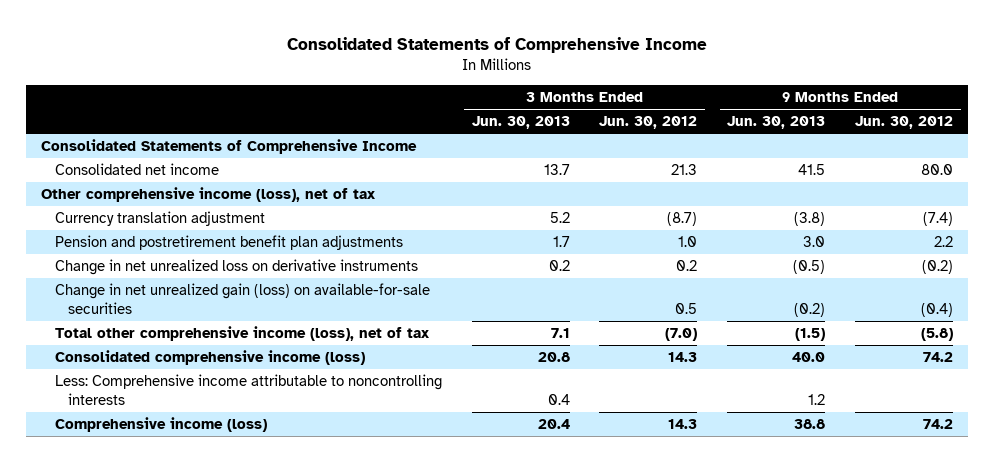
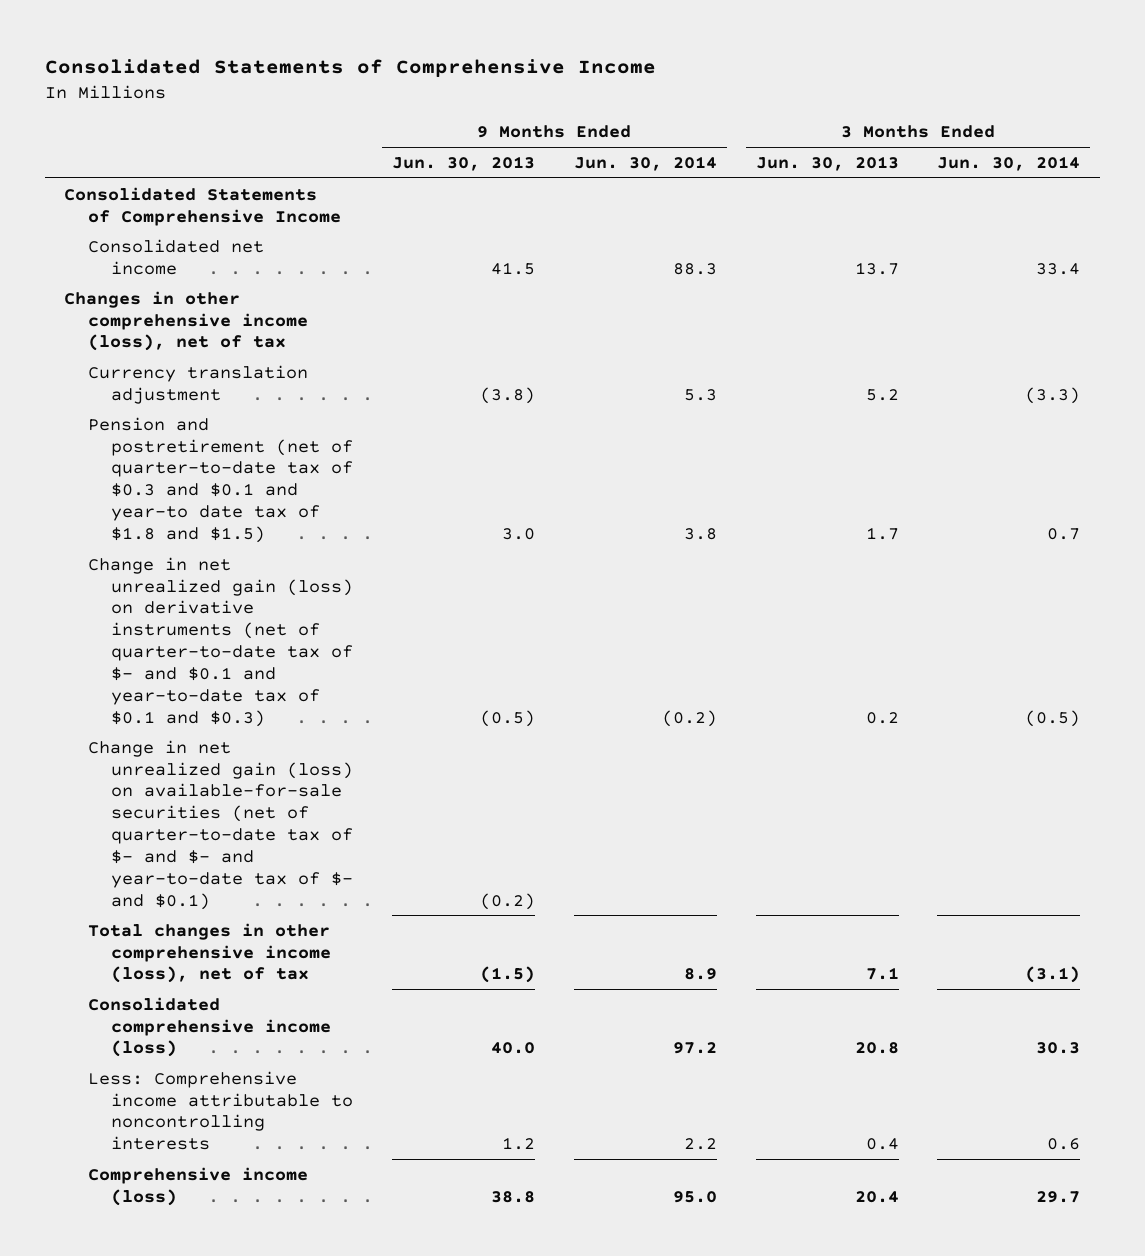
- | 3 Months Ended Jun. 30, 2013 | 3 Months Ended Jun. 30, 2012 | 9 Months Ended Jun. 30, 2013 | 9 Months Ended Jun. 30, 2012
+ | 9 Months Ended Jun. 30, 2013 | 9 Months Ended Jun. 30, 2014 | 3 Months Ended Jun. 30, 2013 | 3 Months Ended Jun. 30, 2014
- Other comprehensive income (loss), net of tax
+ Changes in other comprehensive income (loss), net of tax
- Pension and postretirement benefit plan adjustments | 1.7 | 1.0 | 3.0 | 2.2
- Change in net unrealized loss on derivative instruments | 0.2 | 0.2 | (0.5) | (0.2)
- Change in net unrealized gain (loss) on available-for-sale securities | | 0.5 | (0.2) | (0.4)
- Total other comprehensive income (loss), net of tax | 7.1 | (7.0) | (1.5) | (5.8)
+ Pension and postretirement (net of quarter-to-date tax of $0.3 and $0.1 and year-to date tax of $1.8 and $1.5) | 3.0 | 3.8 | 1.7 | 0.7
+ Change in net unrealized gain (loss) on derivative instruments (net of quarter-to-date tax of $- and $0.1 and year-to-date tax of $0.1 and $0.3) | (0.5) | (0.2) | 0.2 | (0.5)
+ Change in net unrealized gain (loss) on available-for-sale securities (net of quarter-to-date tax of $- and $- and year-to-date tax of $- and $0.1) | (0.2) | | |
+ Total changes in other comprehensive income (loss), net of tax | (1.5) | 8.9 | 7.1 | (3.1)

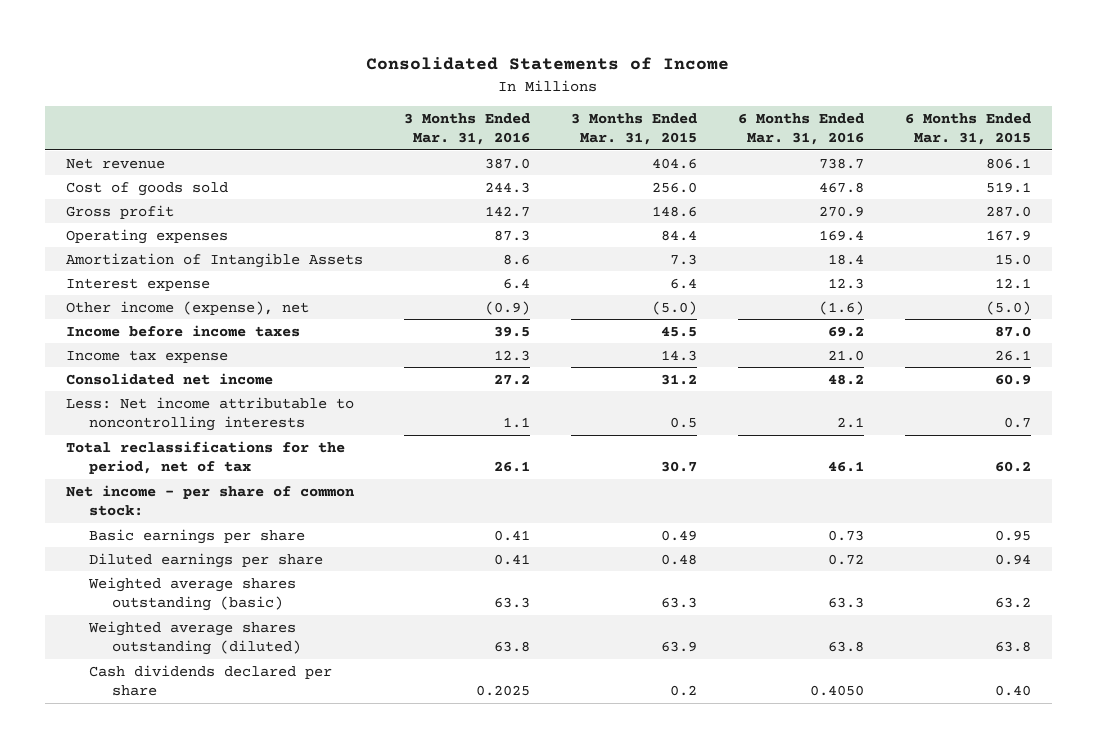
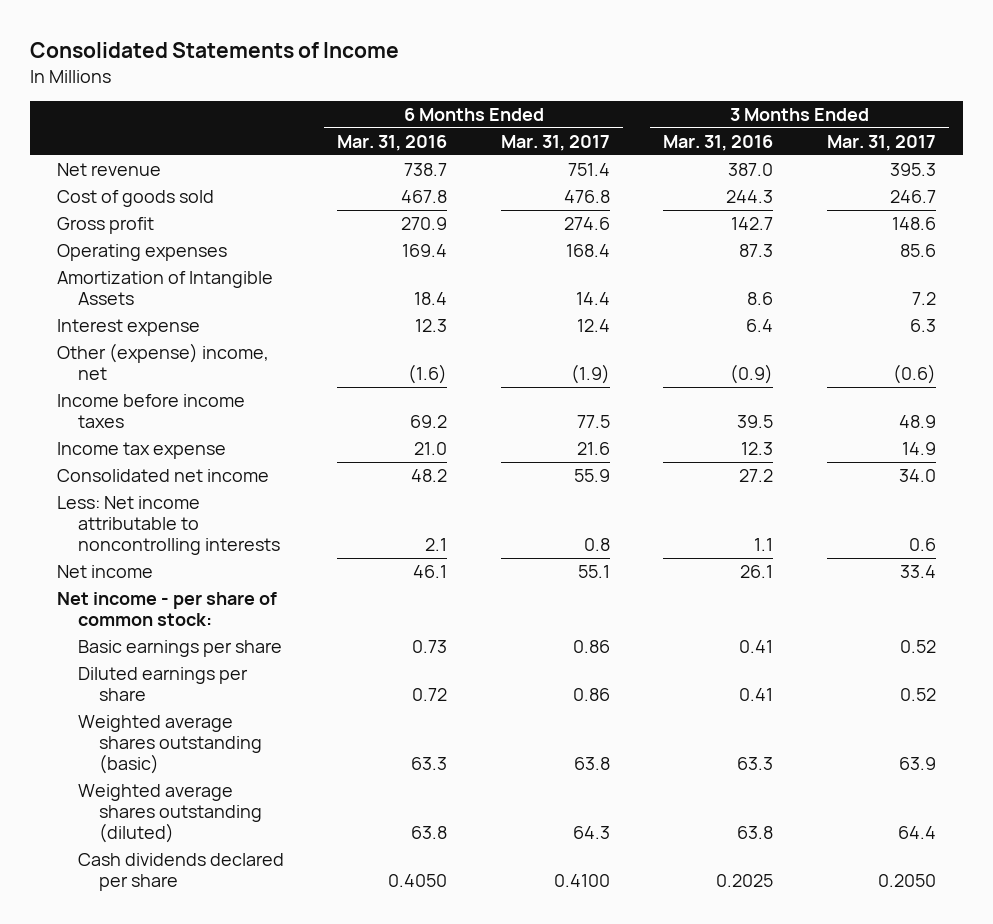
- | 3 Months Ended Mar. 31, 2016 | 3 Months Ended Mar. 31, 2015 | 6 Months Ended Mar. 31, 2016 | 6 Months Ended Mar. 31, 2015
+ | 6 Months Ended Mar. 31, 2016 | 6 Months Ended Mar. 31, 2017 | 3 Months Ended Mar. 31, 2016 | 3 Months Ended Mar. 31, 2017
- Other income (expense), net | (0.9) | (5.0) | (1.6) | (5.0)
+ Other (expense) income, net | (1.6) | (1.9) | (0.9) | (0.6)
- Total reclassifications for the period, net of tax | 26.1 | 30.7 | 46.1 | 60.2
+ Net income | 46.1 | 55.1 | 26.1 | 33.4

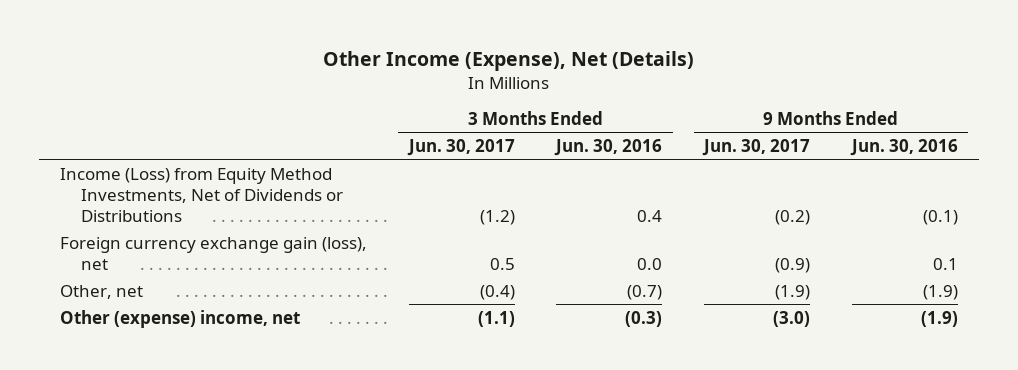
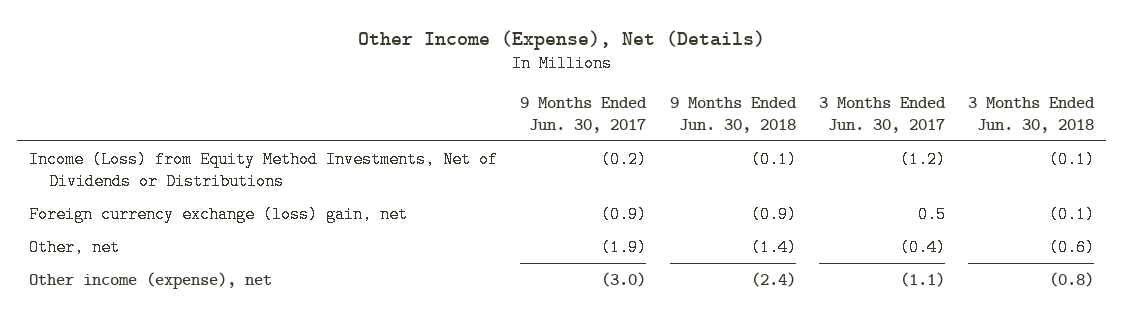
- | 3 Months Ended Jun. 30, 2017 | 3 Months Ended Jun. 30, 2016 | 9 Months Ended Jun. 30, 2017 | 9 Months Ended Jun. 30, 2016
+ | 9 Months Ended Jun. 30, 2017 | 9 Months Ended Jun. 30, 2018 | 3 Months Ended Jun. 30, 2017 | 3 Months Ended Jun. 30, 2018
- Foreign currency exchange gain (loss), net | 0.5 | 0.0 | (0.9) | 0.1
+ Foreign currency exchange (loss) gain, net | (0.9) | (0.9) | 0.5 | (0.1)
- Other (expense) income, net | (1.1) | (0.3) | (3.0) | (1.9)
+ Other income (expense), net | (3.0) | (2.4) | (1.1) | (0.8)

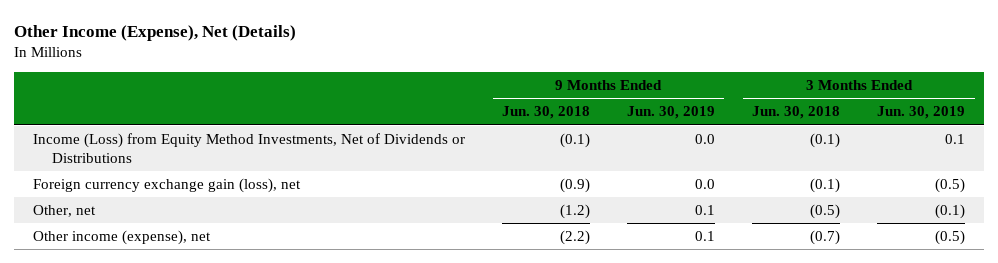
- | 9 Months Ended Jun. 30, 2017 | 9 Months Ended Jun. 30, 2018 | 3 Months Ended Jun. 30, 2017 | 3 Months Ended Jun. 30, 2018
+ | 9 Months Ended Jun. 30, 2018 | 9 Months Ended Jun. 30, 2019 | 3 Months Ended Jun. 30, 2018 | 3 Months Ended Jun. 30, 2019
- Foreign currency exchange (loss) gain, net | (0.9) | (0.9) | 0.5 | (0.1)
- Other, net | (1.9) | (1.4) | (0.4) | (0.6)
- Other income (expense), net | (3.0) | (2.4) | (1.1) | (0.8)
+ Foreign currency exchange gain (loss), net | (0.9) | 0.0 | (0.1) | (0.5)
+ Other, net | (1.2) | 0.1 | (0.5) | (0.1)
+ Other income (expense), net | (2.2) | 0.1 | (0.7) | (0.5)

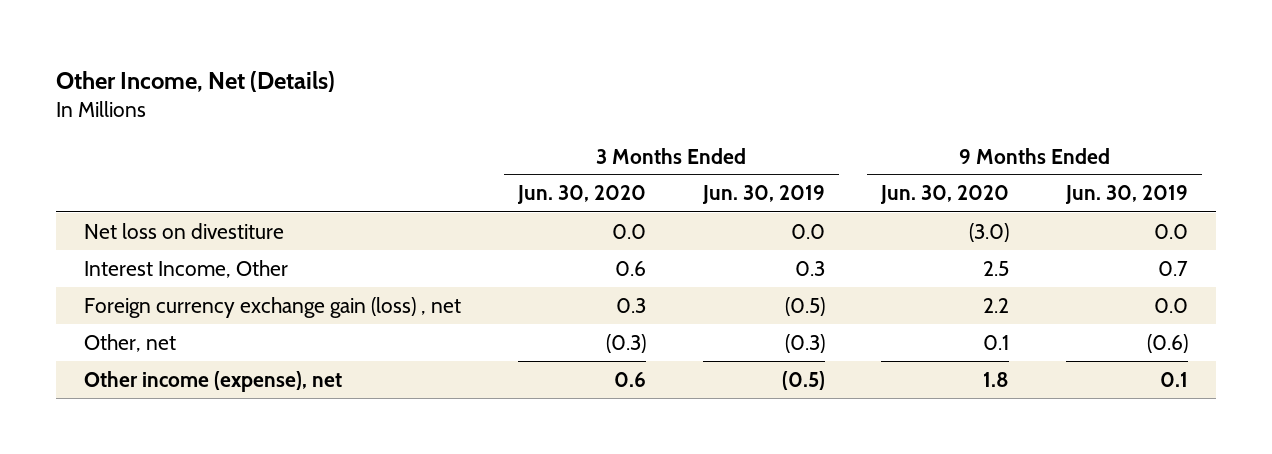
- Other Income (Expense), Net (Details)
+ Other Income, Net (Details)
- | 9 Months Ended Jun. 30, 2018 | 9 Months Ended Jun. 30, 2019 | 3 Months Ended Jun. 30, 2018 | 3 Months Ended Jun. 30, 2019
+ | 3 Months Ended Jun. 30, 2020 | 3 Months Ended Jun. 30, 2019 | 9 Months Ended Jun. 30, 2020 | 9 Months Ended Jun. 30, 2019
- Income (Loss) from Equity Method Investments, Net of Dividends or Distributions | (0.1) | 0.0 | (0.1) | 0.1
- Foreign currency exchange gain (loss), net | (0.9) | 0.0 | (0.1) | (0.5)
- Other, net | (1.2) | 0.1 | (0.5) | (0.1)
+ Net loss on divestiture | 0.0 | 0.0 | (3.0) | 0.0
+ Interest Income, Other | 0.6 | 0.3 | 2.5 | 0.7
+ Foreign currency exchange gain (loss) , net | 0.3 | (0.5) | 2.2 | 0.0
+ Other, net | (0.3) | (0.3) | 0.1 | (0.6)

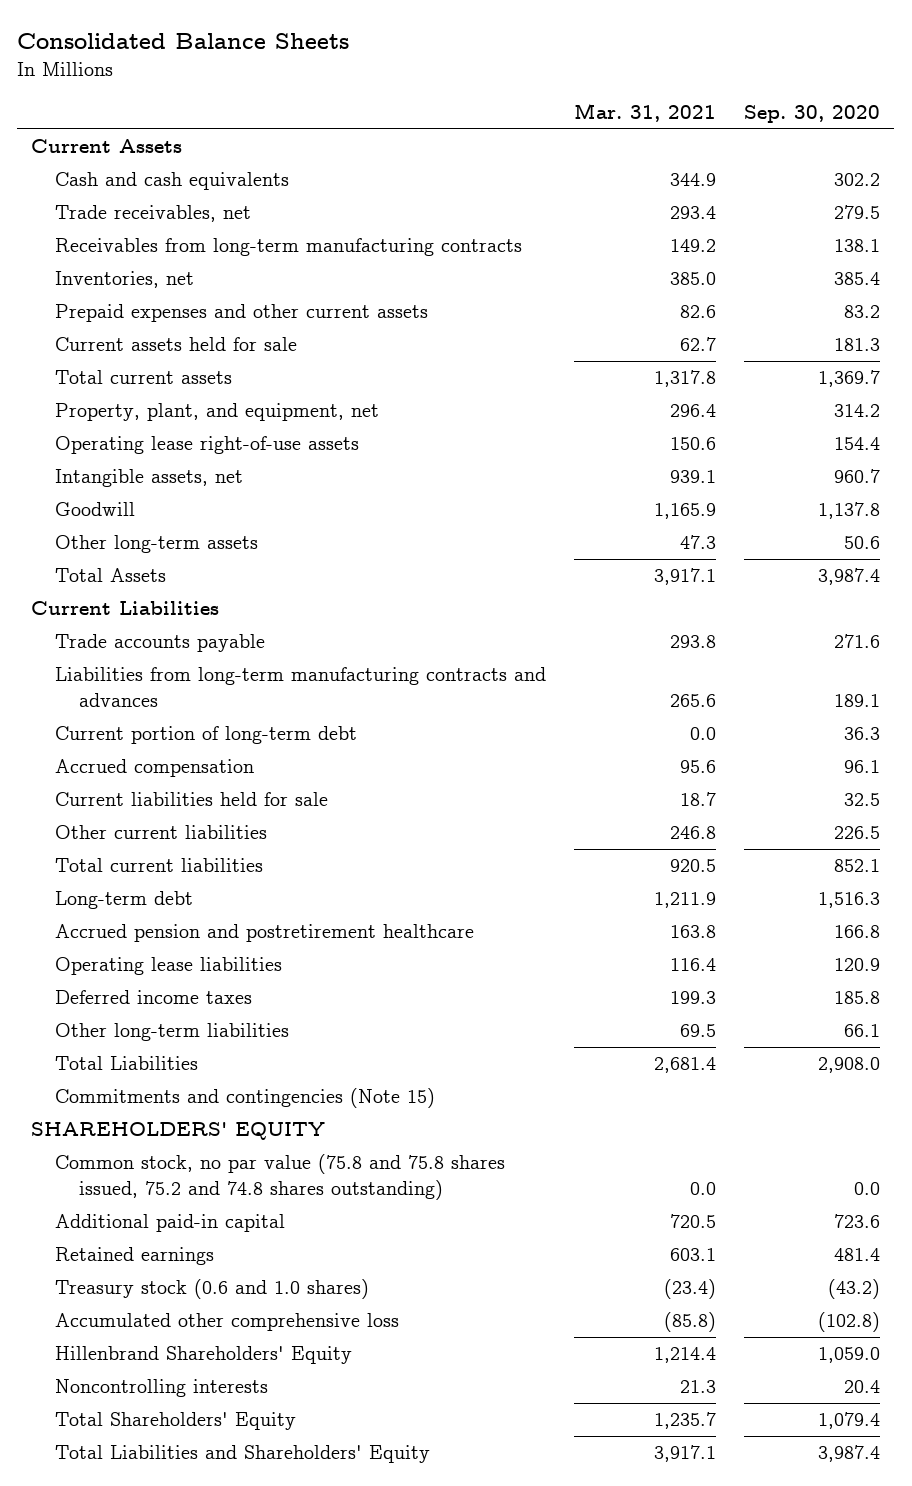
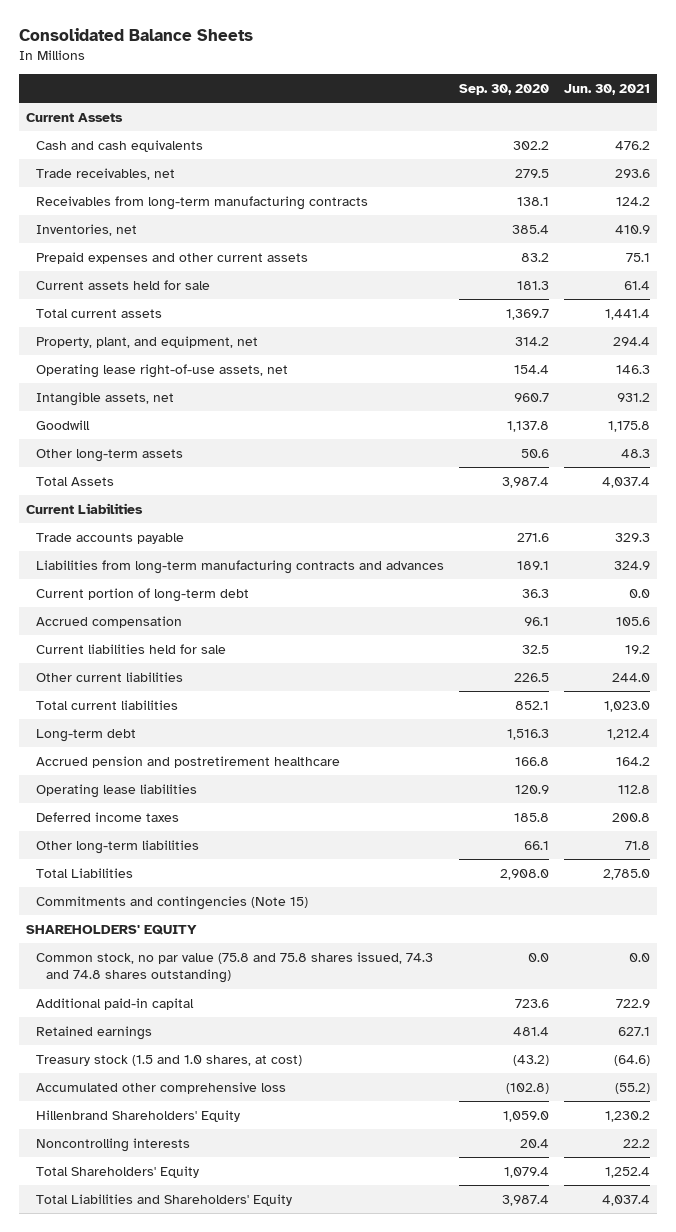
- | Mar. 31, 2021 | Sep. 30, 2020
+ | Sep. 30, 2020 | Jun. 30, 2021
- Operating lease right-of-use assets | 150.6 | 154.4
+ Operating lease right-of-use assets, net | 154.4 | 146.3
- Common stock, no par value (75.8 and 75.8 shares issued, 75.2 and 74.8 shares outstanding) | 0.0 | 0.0
+ Common stock, no par value (75.8 and 75.8 shares issued, 74.3 and 74.8 shares outstanding) | 0.0 | 0.0
- Treasury stock (0.6 and 1.0 shares) | (23.4) | (43.2)
+ Treasury stock (1.5 and 1.0 shares, at cost) | (43.2) | (64.6)

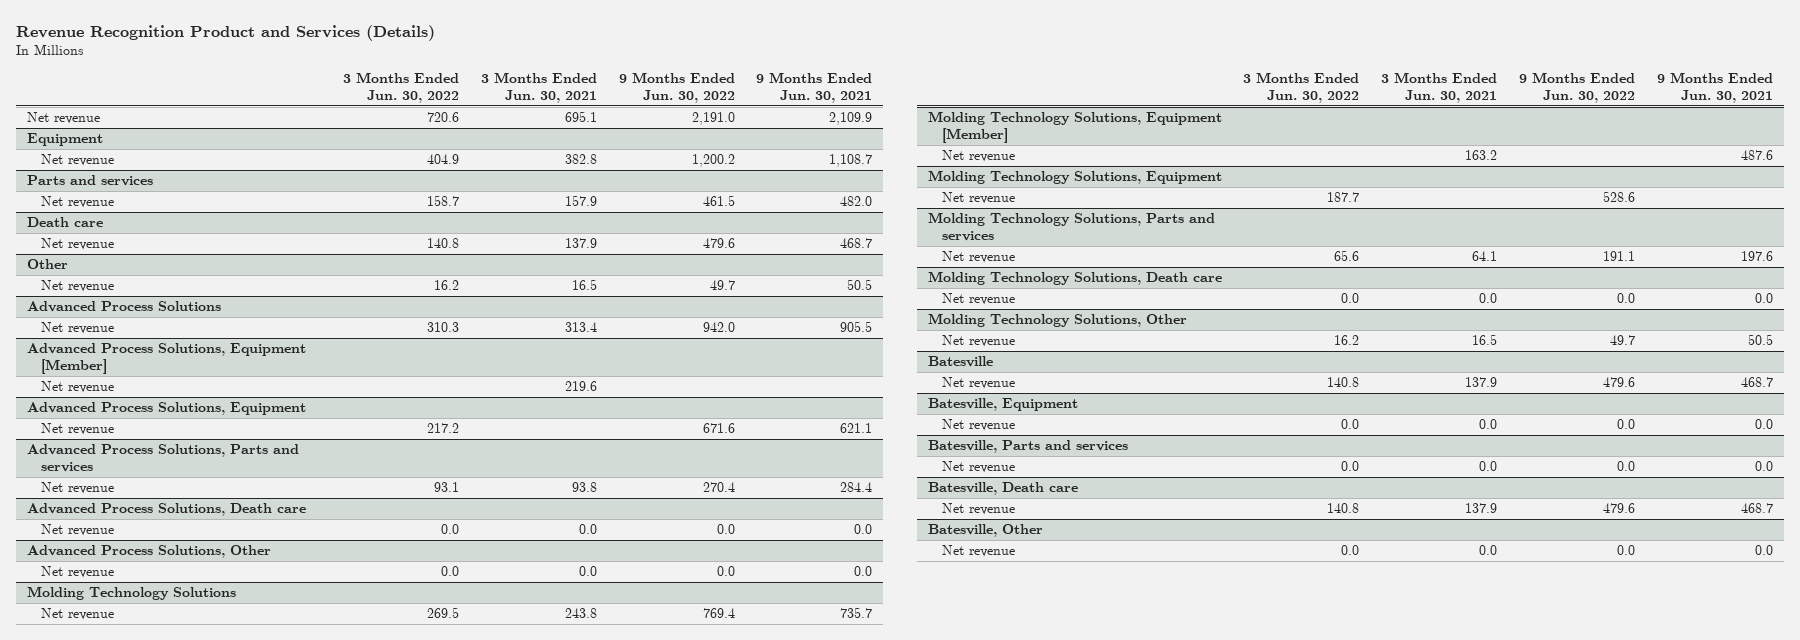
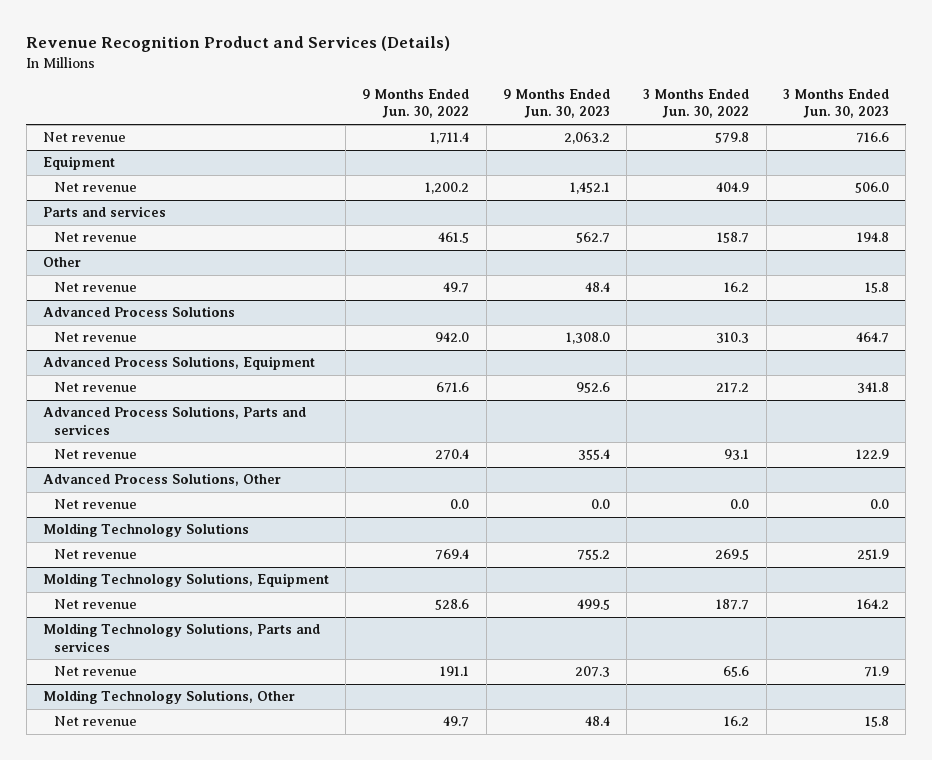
- | 3 Months Ended Jun. 30, 2022 | 3 Months Ended Jun. 30, 2021 | 9 Months Ended Jun. 30, 2022 | 9 Months Ended Jun. 30, 2021
+ | 9 Months Ended Jun. 30, 2022 | 9 Months Ended Jun. 30, 2023 | 3 Months Ended Jun. 30, 2022 | 3 Months Ended Jun. 30, 2023
- Net revenue | 720.6 | 695.1 | 2,191.0 | 2,109.9
+ Net revenue | 1,711.4 | 2,063.2 | 579.8 | 716.6
- Death care
- Net revenue | 140.8 | 137.9 | 479.6 | 468.7
- Advanced Process Solutions, Equipment [Member]
- Net revenue | | 219.6 | |
- Advanced Process Solutions, Death care
- Net revenue | 0.0 | 0.0 | 0.0 | 0.0
- Molding Technology Solutions, Equipment [Member]
- Net revenue | | 163.2 | | 487.6
- Molding Technology Solutions, Death care
- Net revenue | 0.0 | 0.0 | 0.0 | 0.0
- Batesville
- Net revenue | 140.8 | 137.9 | 479.6 | 468.7
- Batesville, Equipment
- Net revenue | 0.0 | 0.0 | 0.0 | 0.0
- Batesville, Parts and services
- Net revenue | 0.0 | 0.0 | 0.0 | 0.0
- Batesville, Death care
- Net revenue | 140.8 | 137.9 | 479.6 | 468.7
- Batesville, Other
- Net revenue | 0.0 | 0.0 | 0.0 | 0.0

